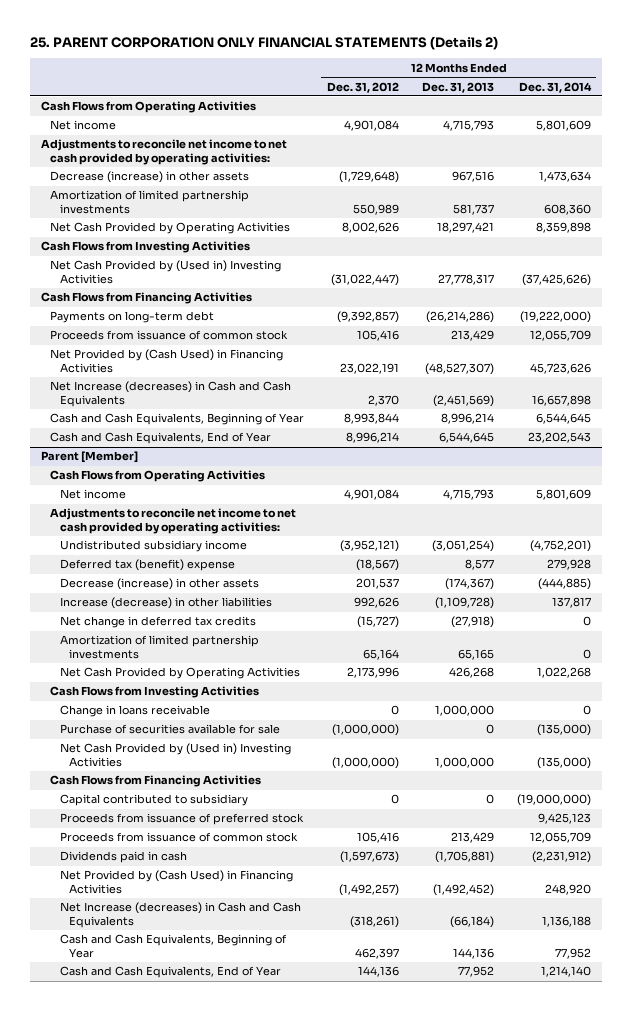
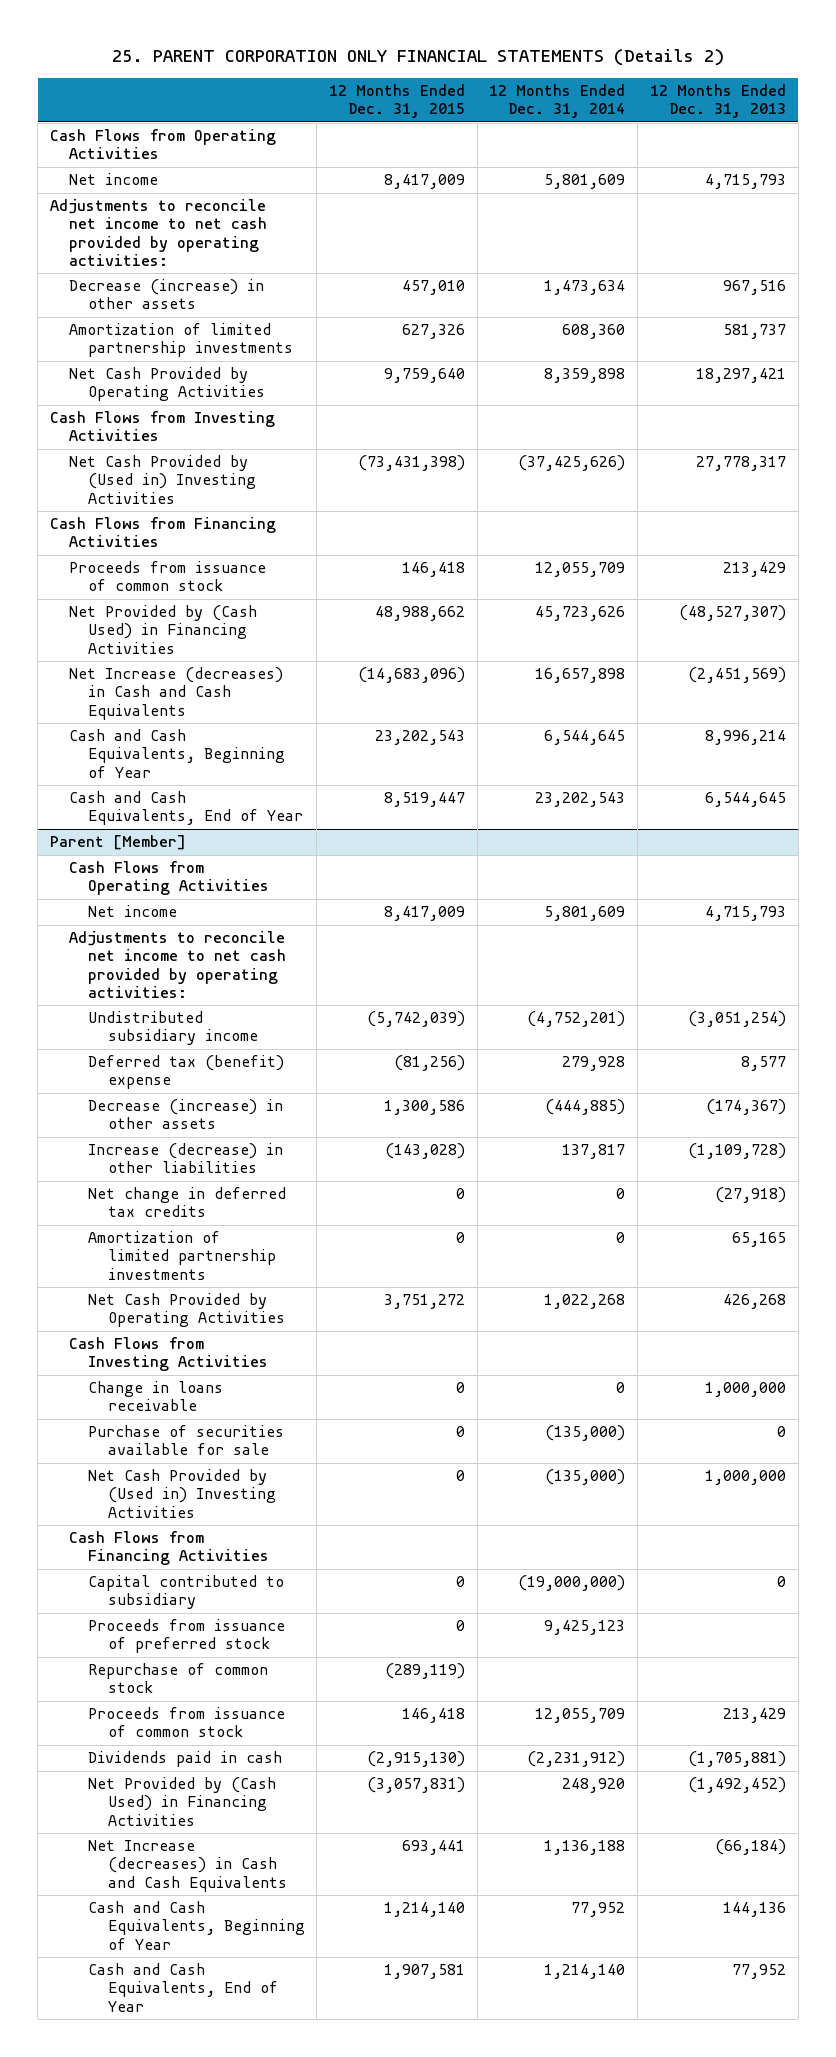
- | 12 Months Ended Dec. 31, 2012 | 12 Months Ended Dec. 31, 2013 | 12 Months Ended Dec. 31, 2014
+ | 12 Months Ended Dec. 31, 2015 | 12 Months Ended Dec. 31, 2014 | 12 Months Ended Dec. 31, 2013
- Payments on long-term debt | (9,392,857) | (26,214,286) | (19,222,000)
@ Parent [Member]
+ Repurchase of common stock | (289,119) | |

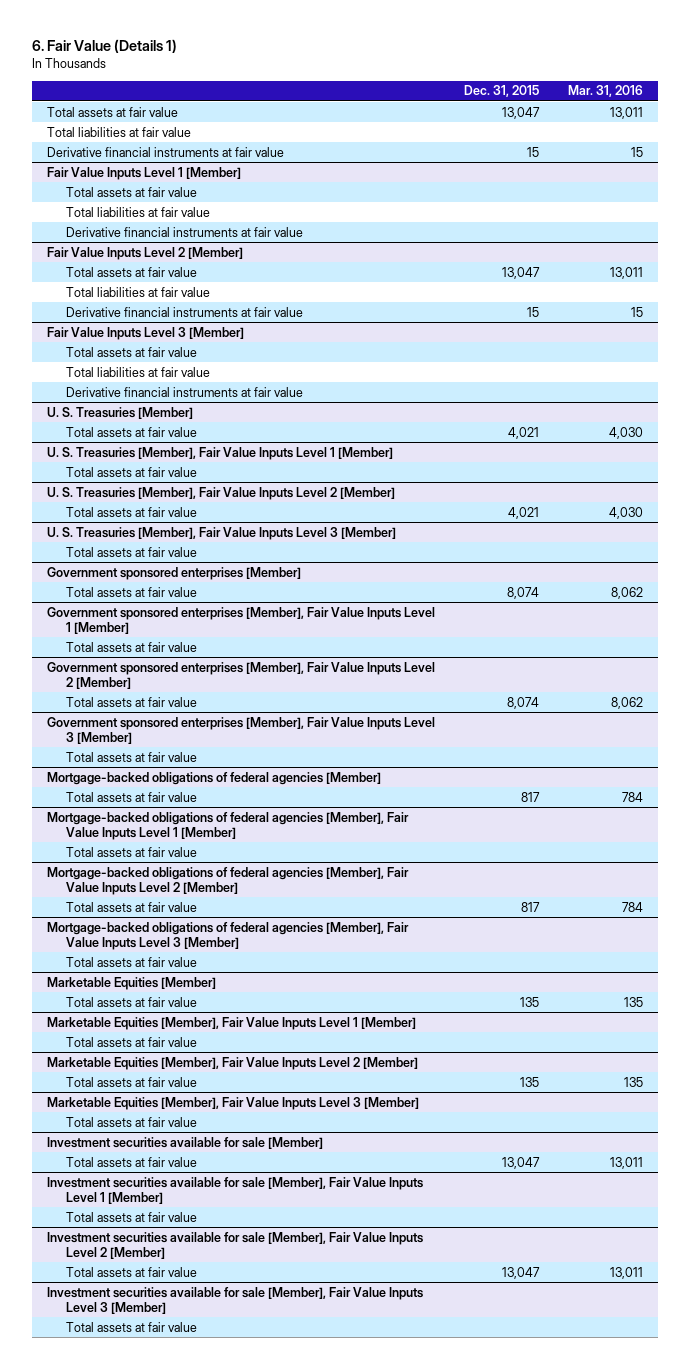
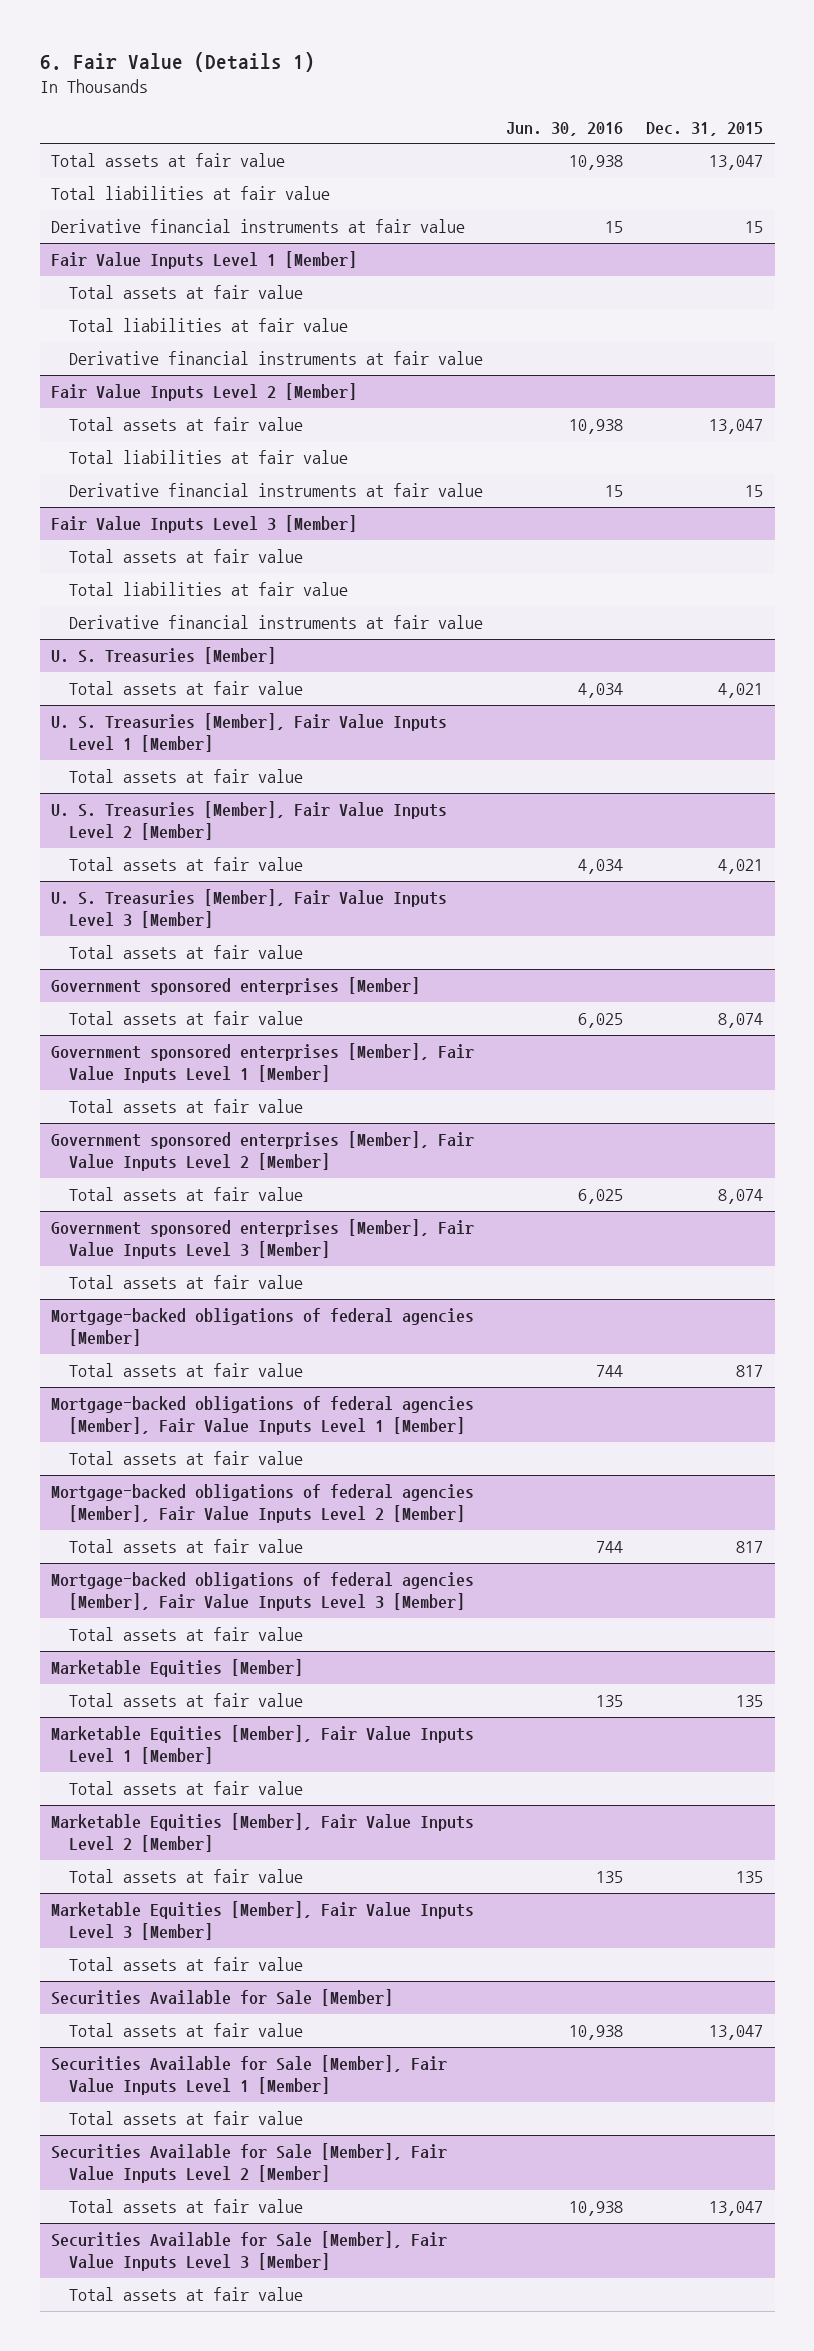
- | Dec. 31, 2015 | Mar. 31, 2016
+ | Jun. 30, 2016 | Dec. 31, 2015
- Investment securities available for sale [Member]
+ Securities Available for Sale [Member]
- Investment securities available for sale [Member], Fair Value Inputs Level 1 [Member]
+ Securities Available for Sale [Member], Fair Value Inputs Level 1 [Member]
- Investment securities available for sale [Member], Fair Value Inputs Level 2 [Member]
+ Securities Available for Sale [Member], Fair Value Inputs Level 2 [Member]
- Investment securities available for sale [Member], Fair Value Inputs Level 3 [Member]
+ Securities Available for Sale [Member], Fair Value Inputs Level 3 [Member]

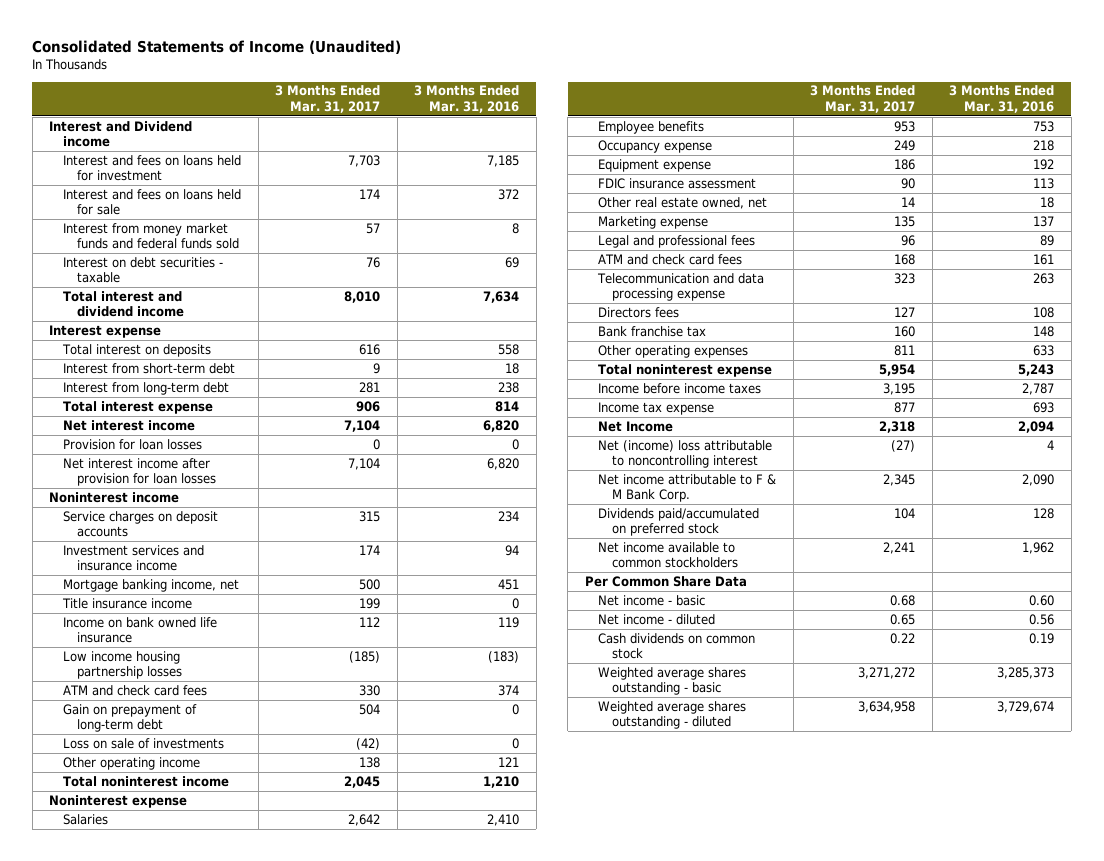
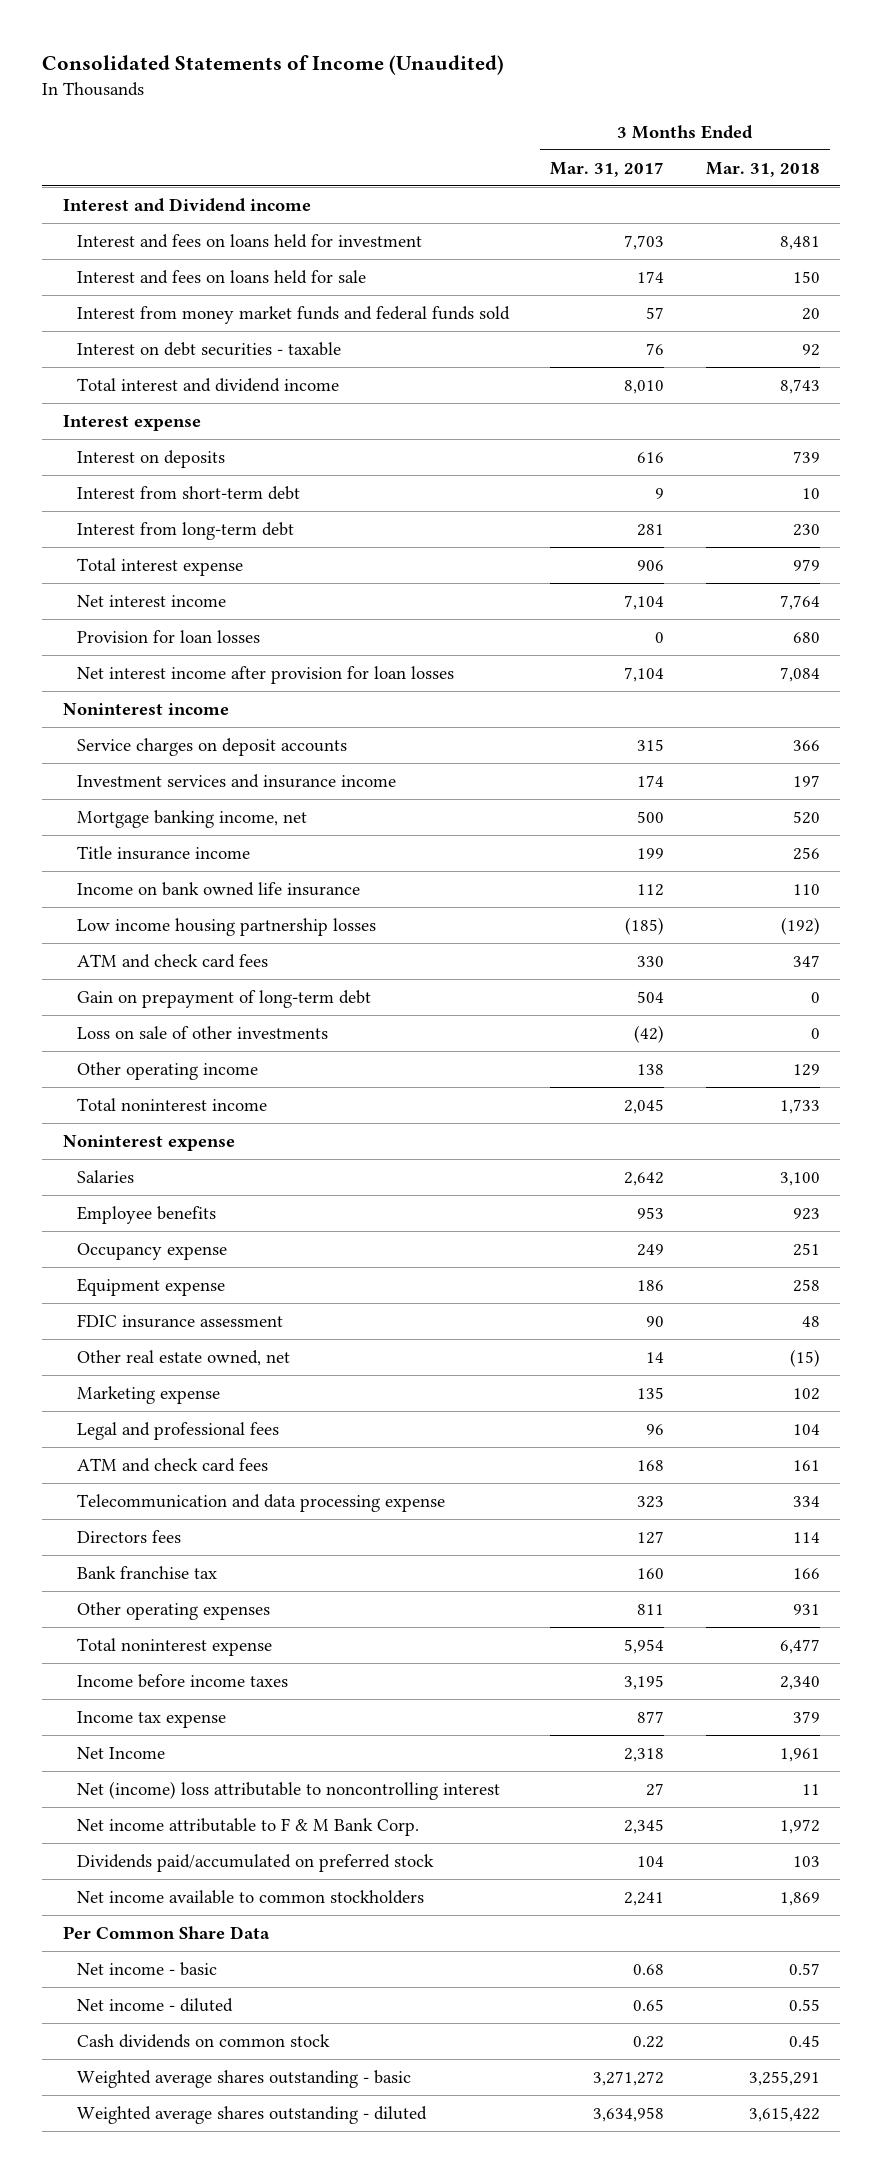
- | 3 Months Ended Mar. 31, 2017 | 3 Months Ended Mar. 31, 2016
+ | 3 Months Ended Mar. 31, 2017 | 3 Months Ended Mar. 31, 2018
- Total interest on deposits | 616 | 558
+ Interest on deposits | 616 | 739
- Loss on sale of investments | (42) | 0
+ Loss on sale of other investments | (42) | 0
- Net (income) loss attributable to noncontrolling interest | (27) | 4
+ Net (income) loss attributable to noncontrolling interest | 27 | 11

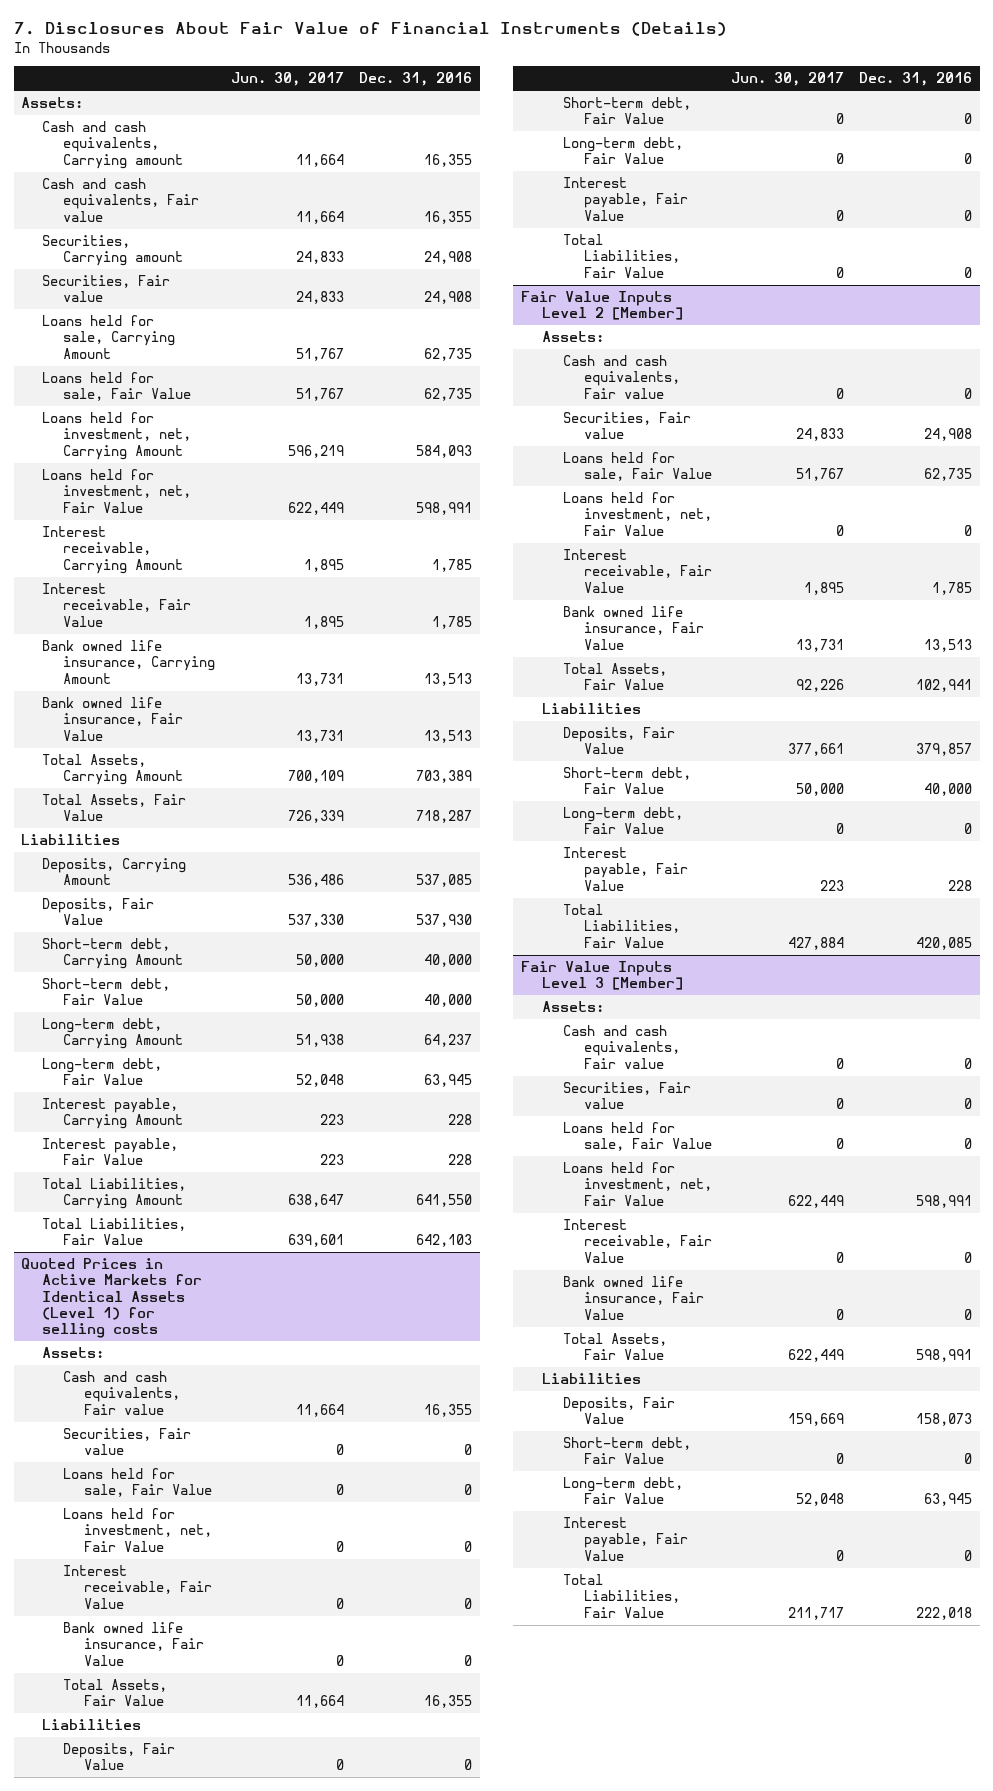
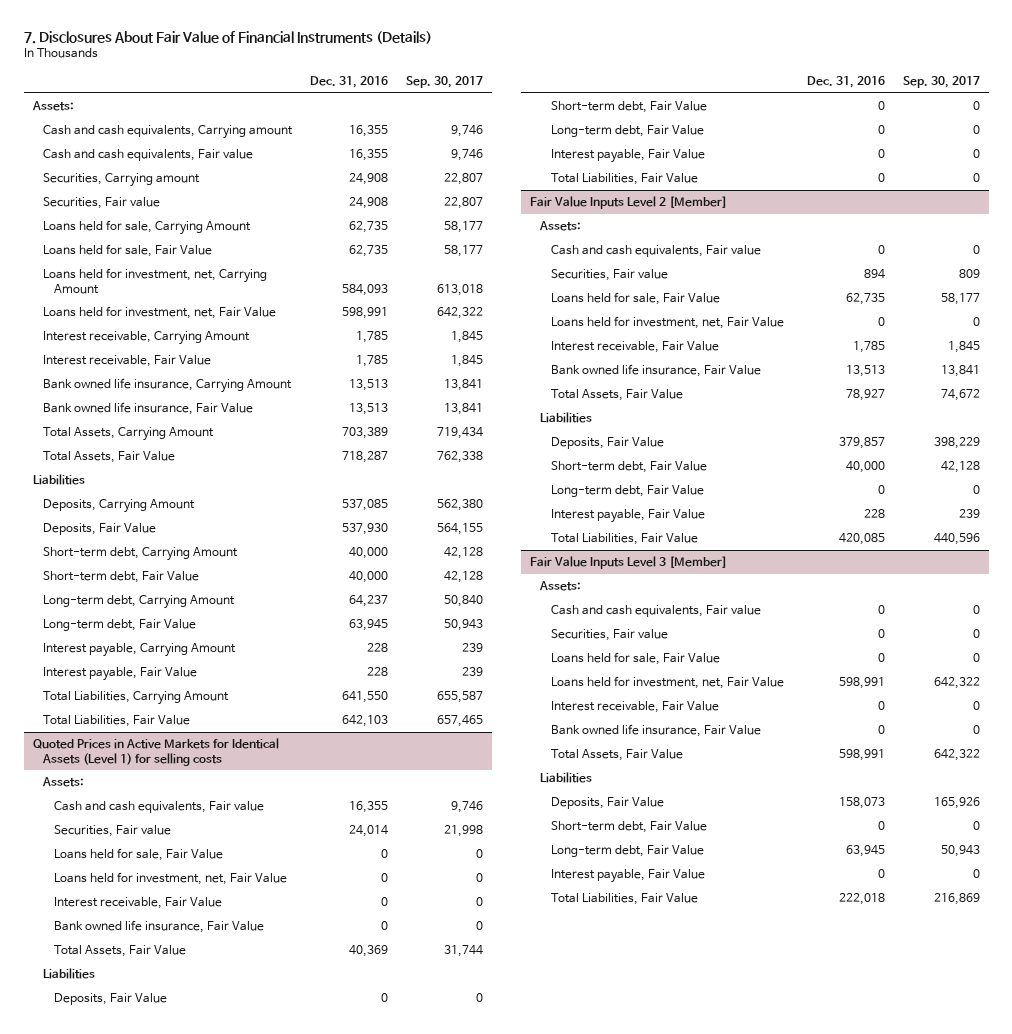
- | Jun. 30, 2017 | Dec. 31, 2016
+ | Dec. 31, 2016 | Sep. 30, 2017
@ Quoted Prices in Active Markets for Identical Assets (Level 1) for selling costs
- Securities, Fair value | 0 | 0
+ Securities, Fair value | 24,014 | 21,998
- Total Assets, Fair Value | 11,664 | 16,355
+ Total Assets, Fair Value | 40,369 | 31,744
@ Fair Value Inputs Level 2 [Member]
- Securities, Fair value | 24,833 | 24,908
+ Securities, Fair value | 894 | 809
- Total Assets, Fair Value | 92,226 | 102,941
+ Total Assets, Fair Value | 78,927 | 74,672

